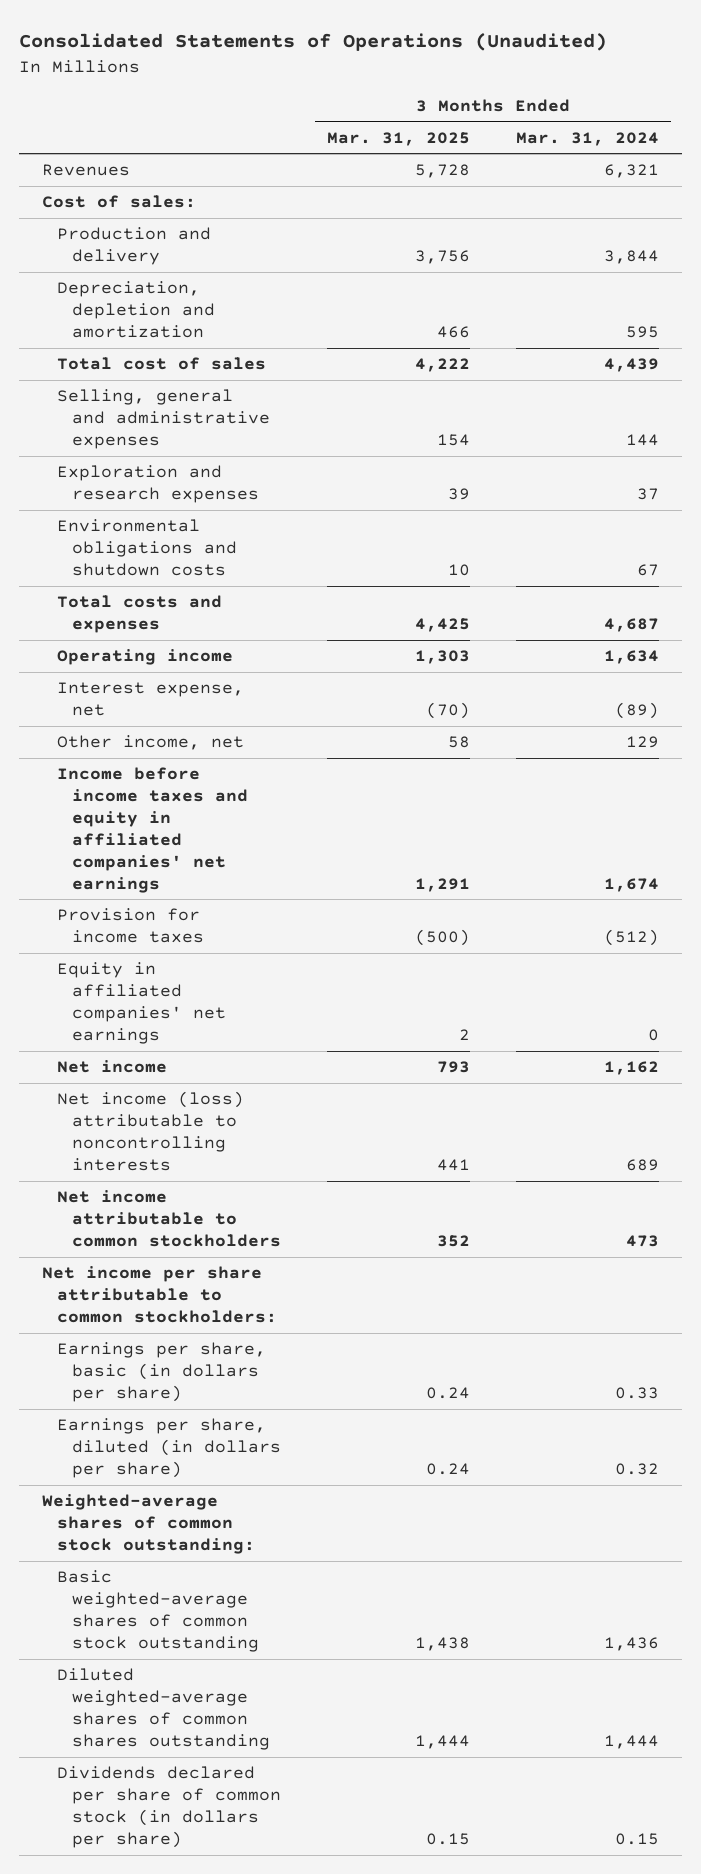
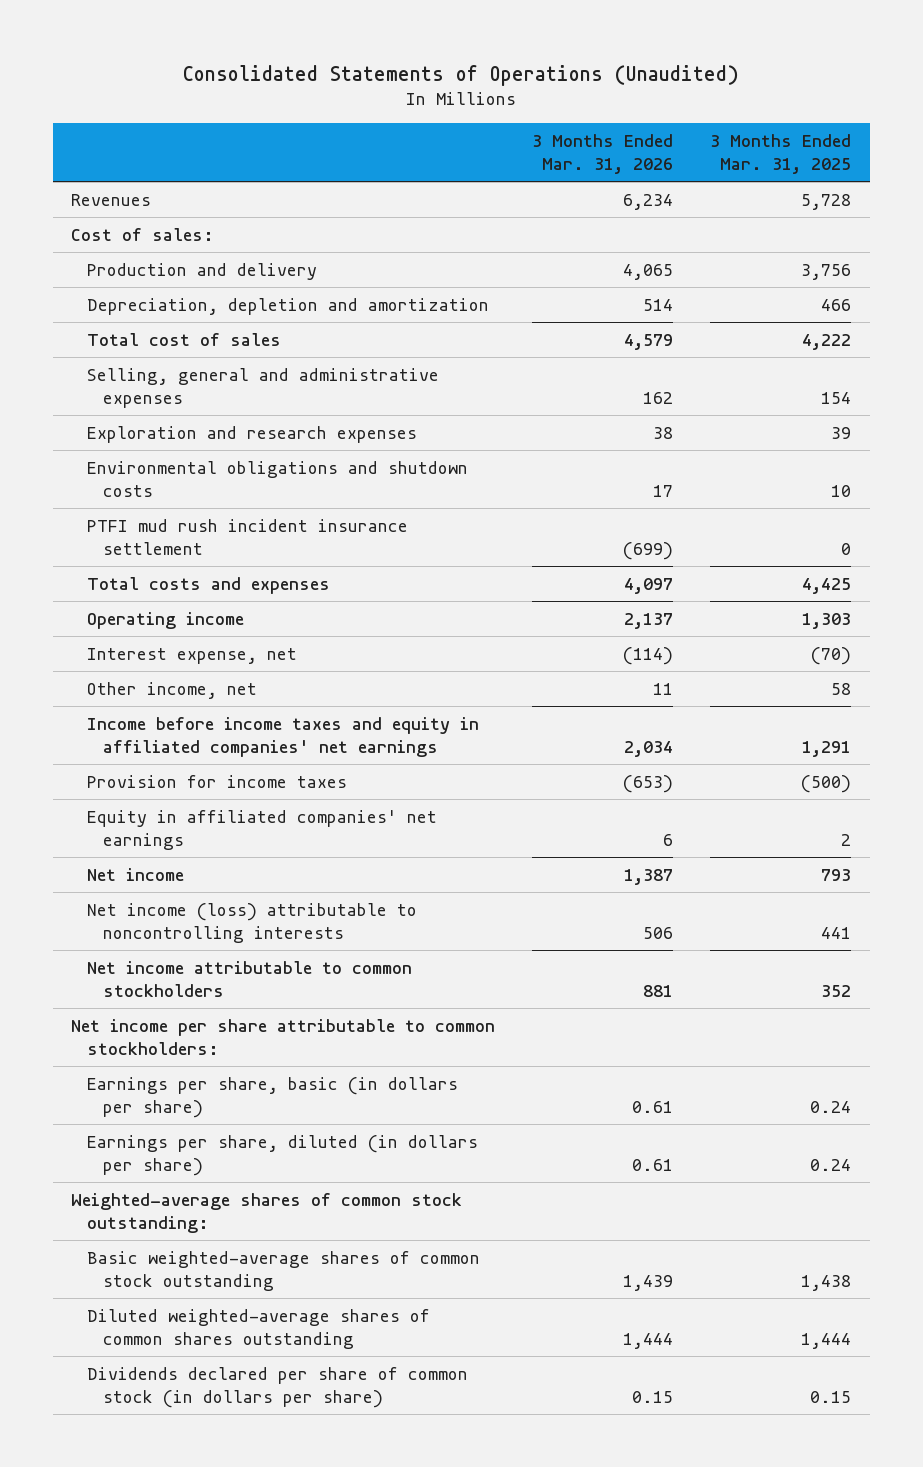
- | 3 Months Ended Mar. 31, 2025 | 3 Months Ended Mar. 31, 2024
+ | 3 Months Ended Mar. 31, 2026 | 3 Months Ended Mar. 31, 2025
+ PTFI mud rush incident insurance settlement | (699) | 0

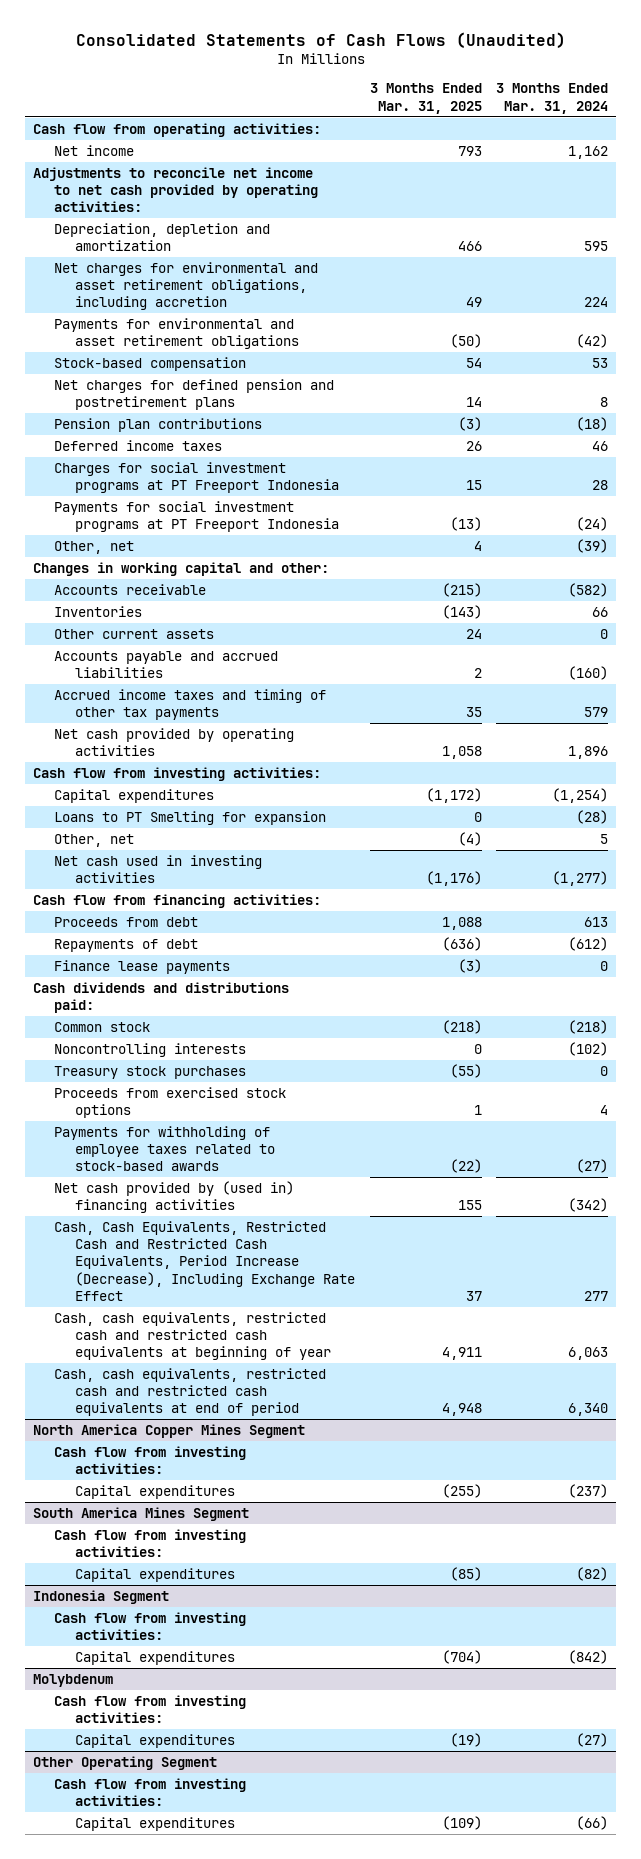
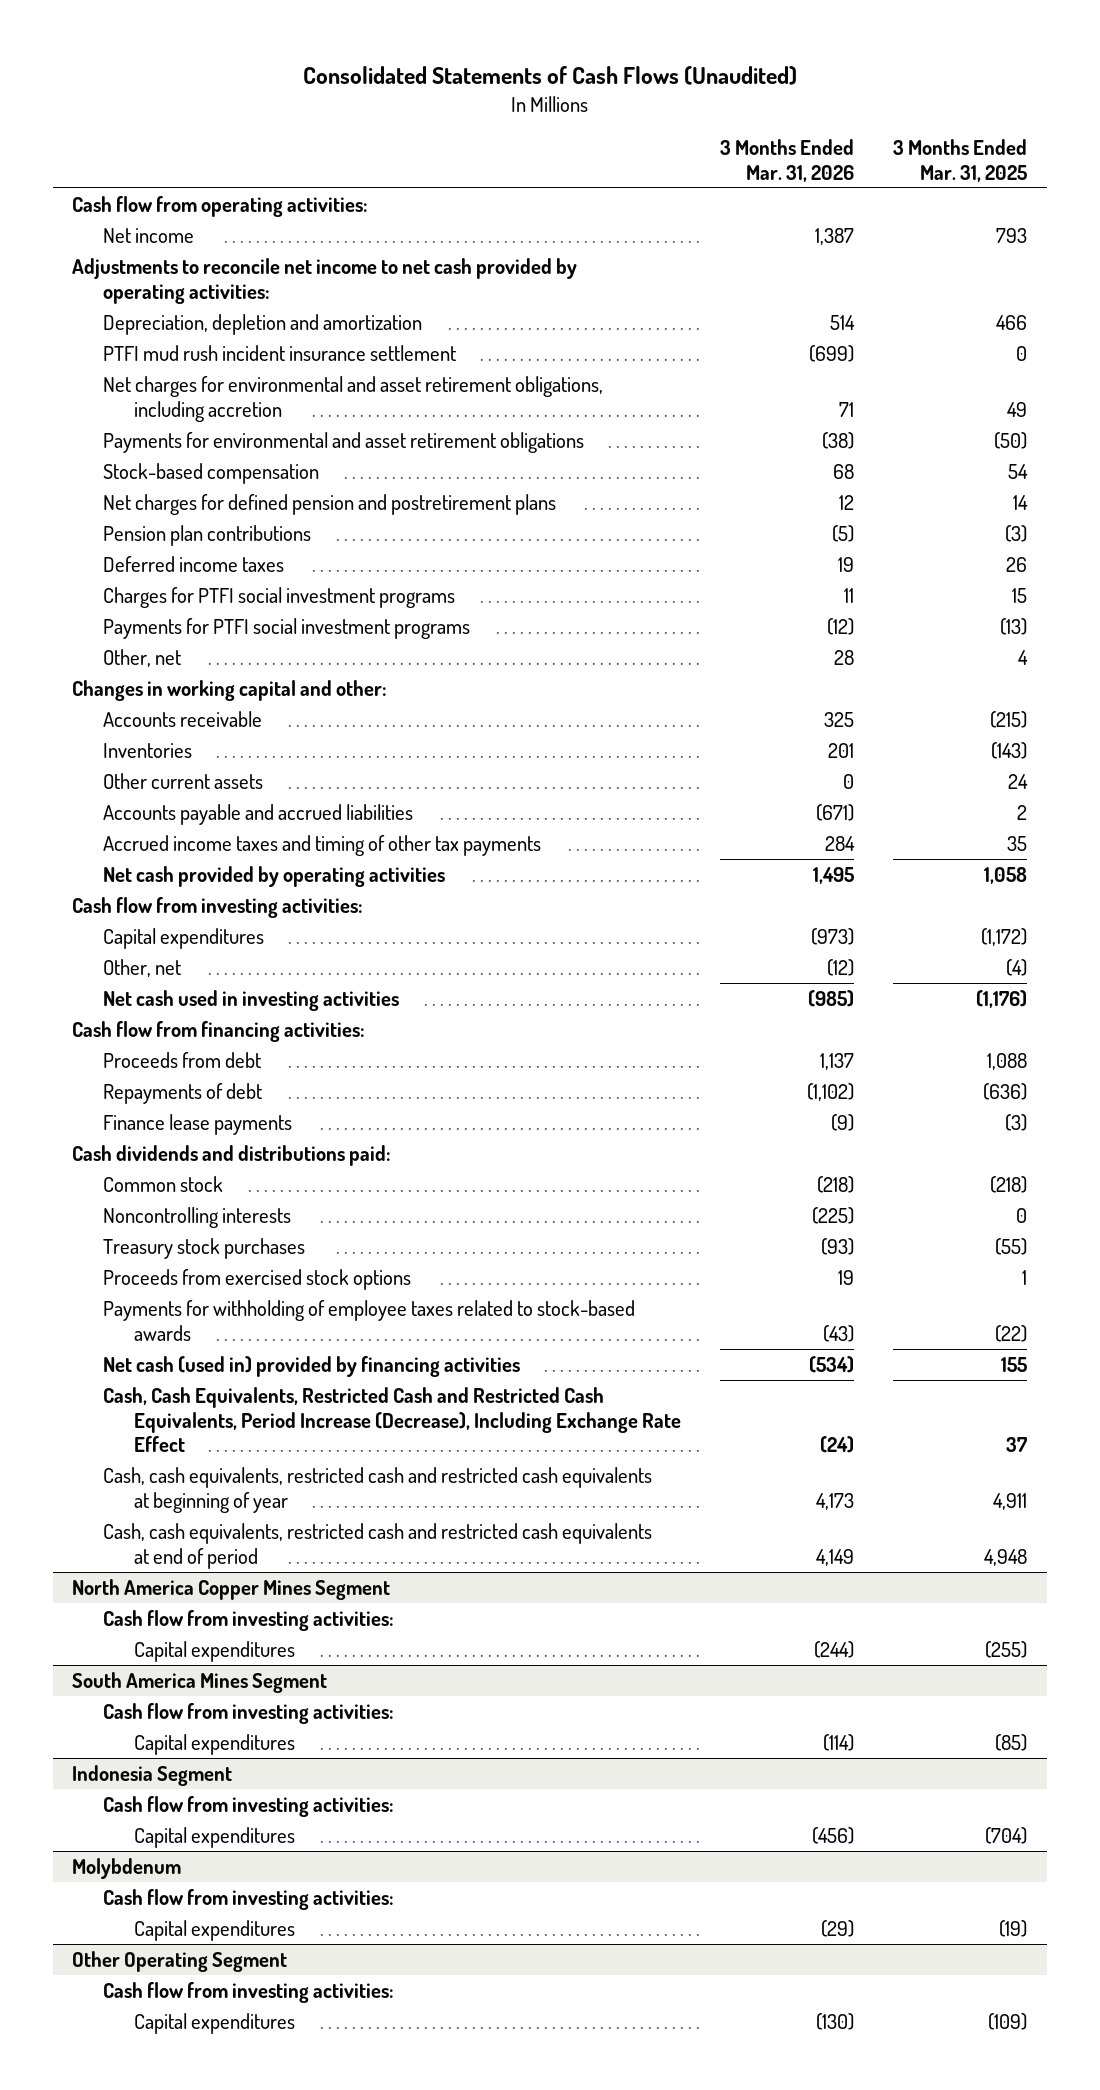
- | 3 Months Ended Mar. 31, 2025 | 3 Months Ended Mar. 31, 2024
+ | 3 Months Ended Mar. 31, 2026 | 3 Months Ended Mar. 31, 2025
+ PTFI mud rush incident insurance settlement | (699) | 0
- Charges for social investment programs at PT Freeport Indonesia | 15 | 28
- Payments for social investment programs at PT Freeport Indonesia | (13) | (24)
+ Charges for PTFI social investment programs | 11 | 15
+ Payments for PTFI social investment programs | (12) | (13)
- Loans to PT Smelting for expansion | 0 | (28)
- Net cash provided by (used in) financing activities | 155 | (342)
+ Net cash (used in) provided by financing activities | (534) | 155

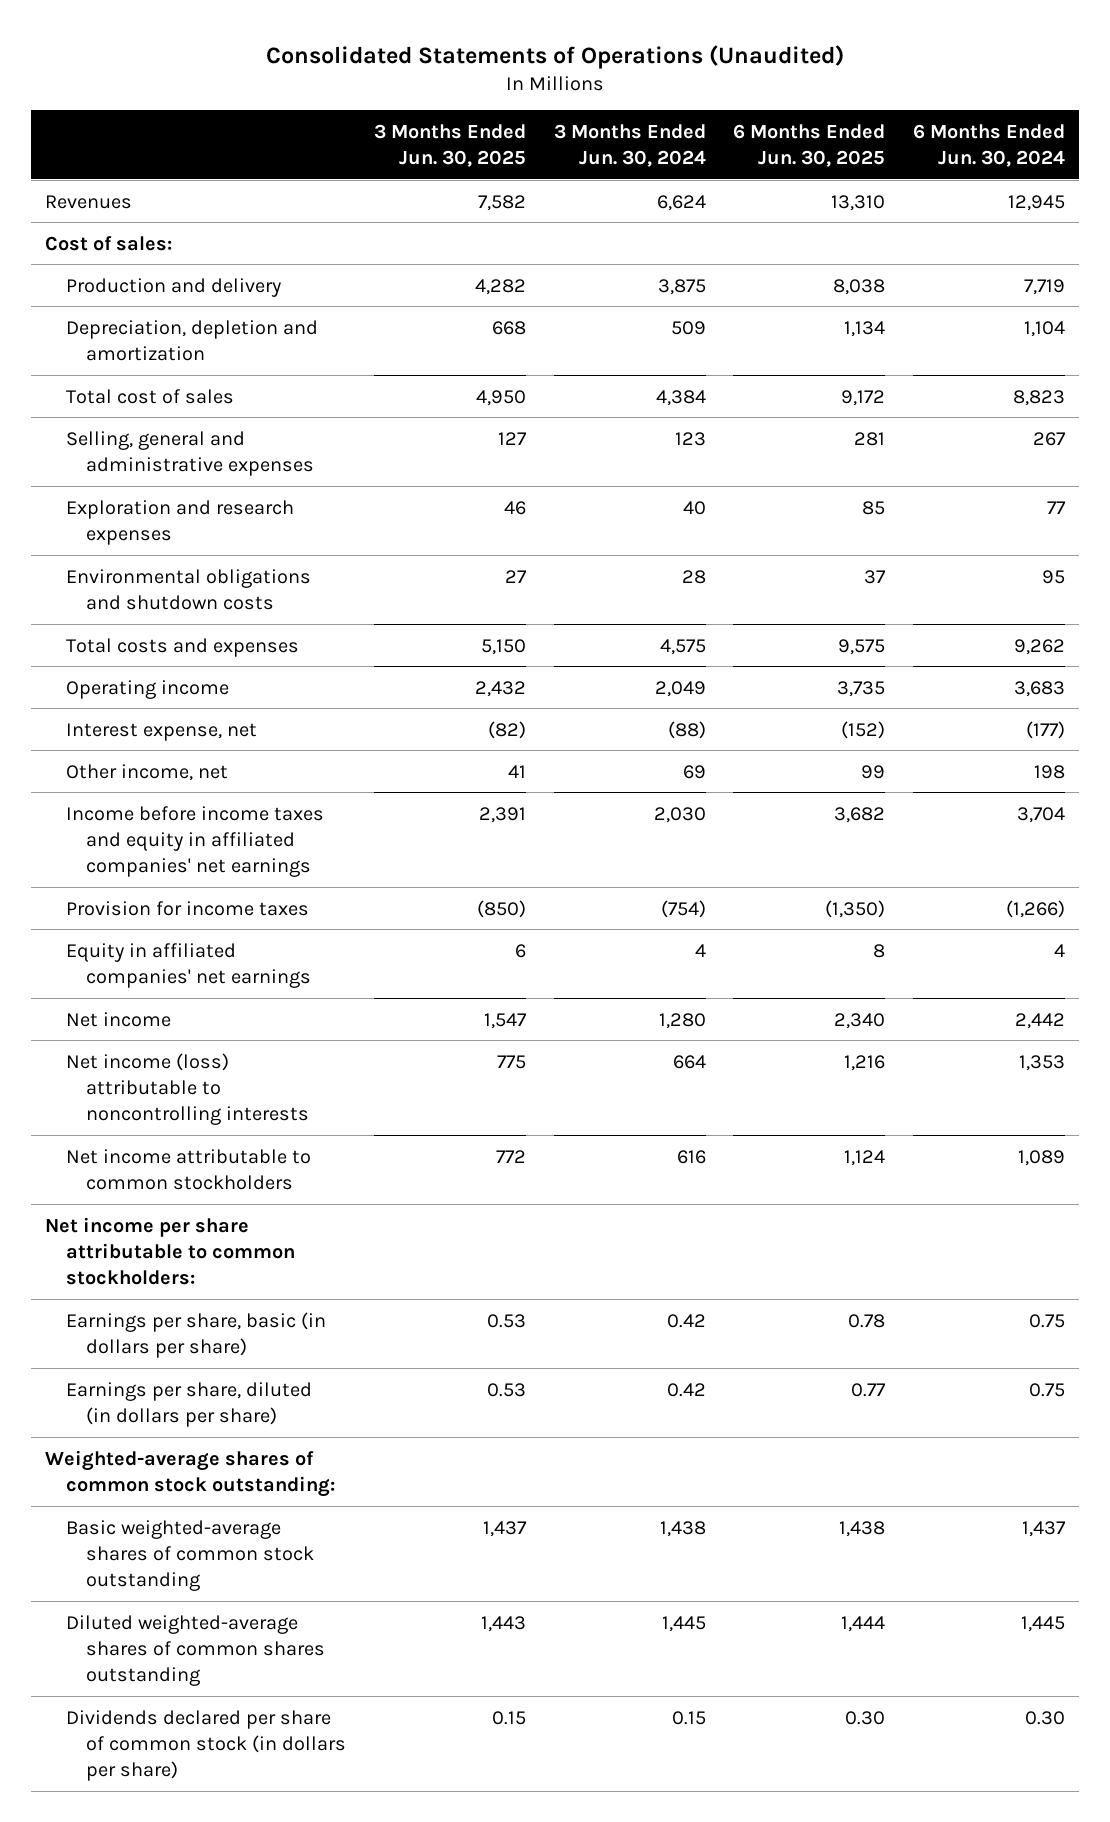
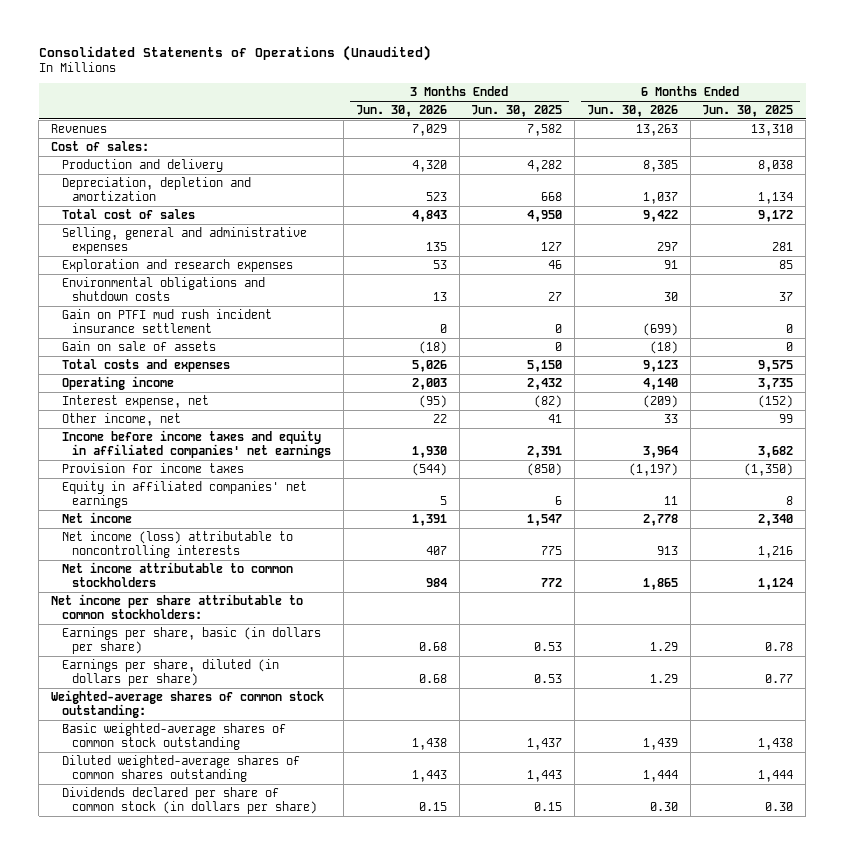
- | 3 Months Ended Jun. 30, 2025 | 3 Months Ended Jun. 30, 2024 | 6 Months Ended Jun. 30, 2025 | 6 Months Ended Jun. 30, 2024
+ | 3 Months Ended Jun. 30, 2026 | 3 Months Ended Jun. 30, 2025 | 6 Months Ended Jun. 30, 2026 | 6 Months Ended Jun. 30, 2025
+ Gain on PTFI mud rush incident insurance settlement | 0 | 0 | (699) | 0
+ Gain on sale of assets | (18) | 0 | (18) | 0

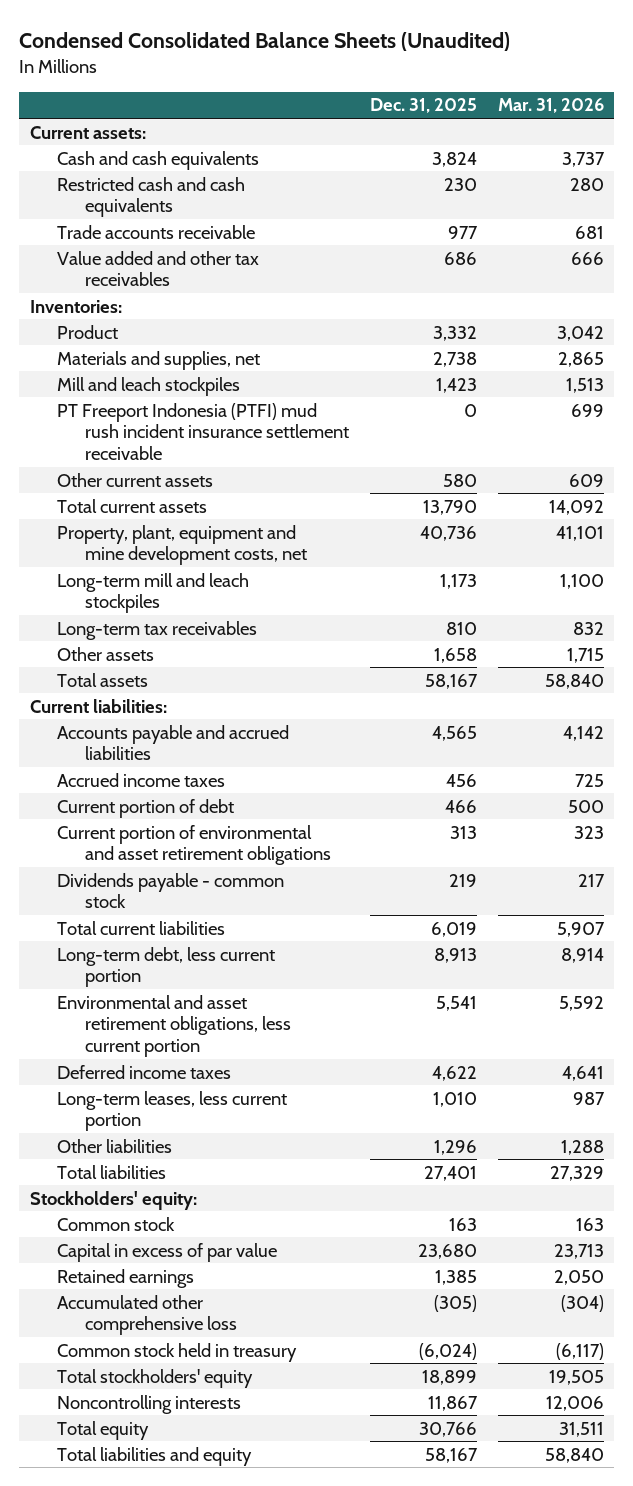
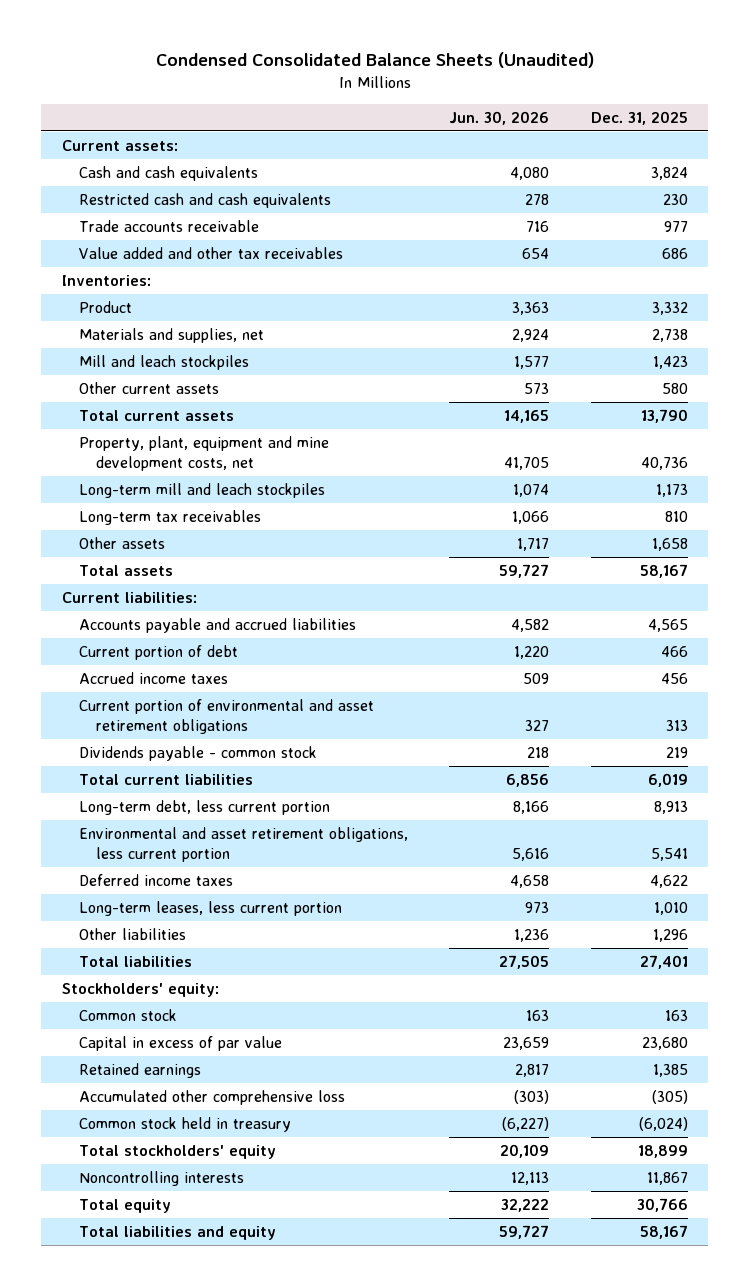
- | Dec. 31, 2025 | Mar. 31, 2026
+ | Jun. 30, 2026 | Dec. 31, 2025
- PT Freeport Indonesia (PTFI) mud rush incident insurance settlement receivable | 0 | 699
moved down: Accrued income taxes | 509 | 456

